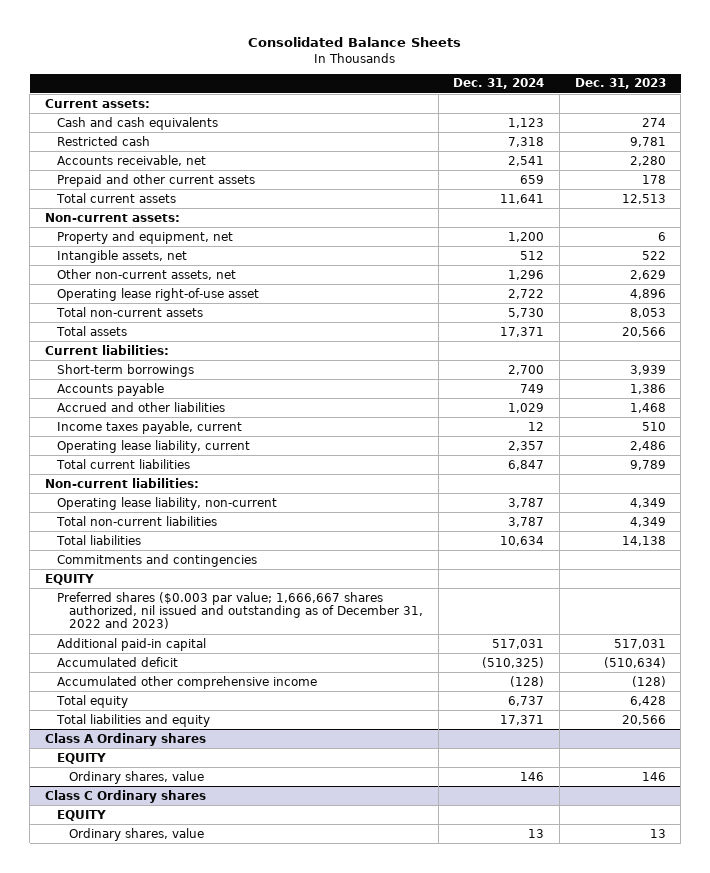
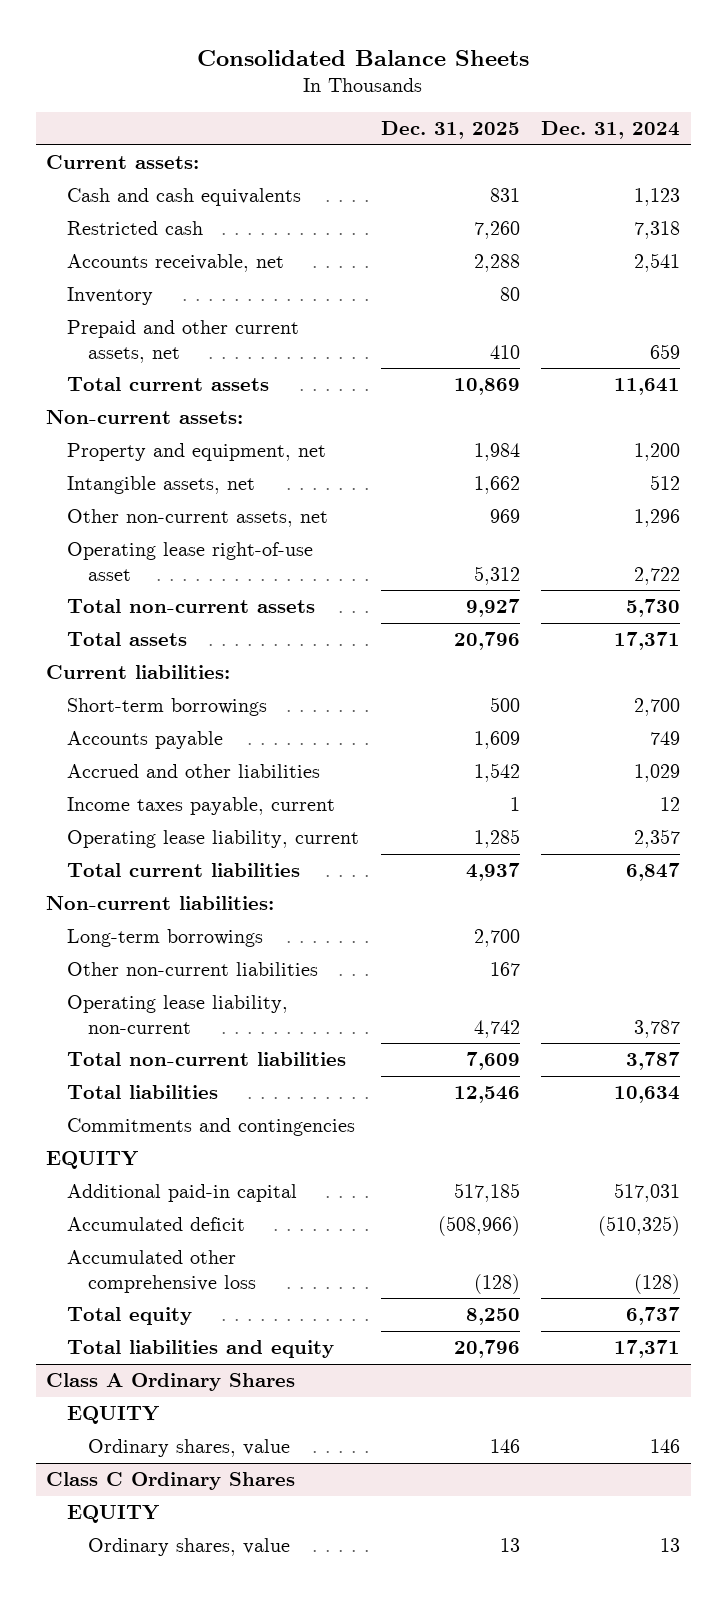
- | Dec. 31, 2024 | Dec. 31, 2023
+ | Dec. 31, 2025 | Dec. 31, 2024
- Prepaid and other current assets | 659 | 178
+ Inventory | 80 |
+ Prepaid and other current assets, net | 410 | 659
+ Long-term borrowings | 2,700 |
+ Other non-current liabilities | 167 |
- Preferred shares ($0.003 par value; 1,666,667 shares authorized, nil issued and outstanding as of December 31, 2022 and 2023)
- Accumulated other comprehensive income | (128) | (128)
+ Accumulated other comprehensive loss | (128) | (128)
- Class A Ordinary shares
+ Class A Ordinary Shares
- Class C Ordinary shares
+ Class C Ordinary Shares

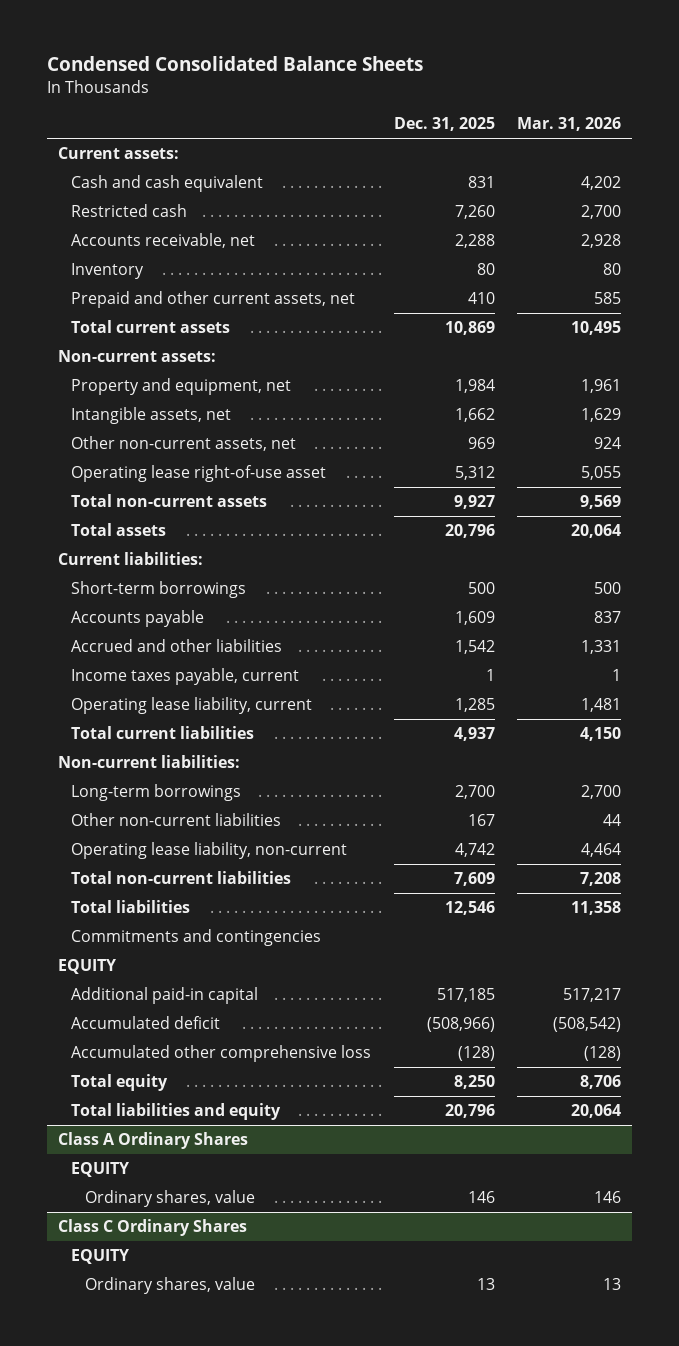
- Consolidated Balance Sheets
+ Condensed Consolidated Balance Sheets
- | Dec. 31, 2025 | Dec. 31, 2024
+ | Dec. 31, 2025 | Mar. 31, 2026
- Cash and cash equivalents | 831 | 1,123
+ Cash and cash equivalent | 831 | 4,202

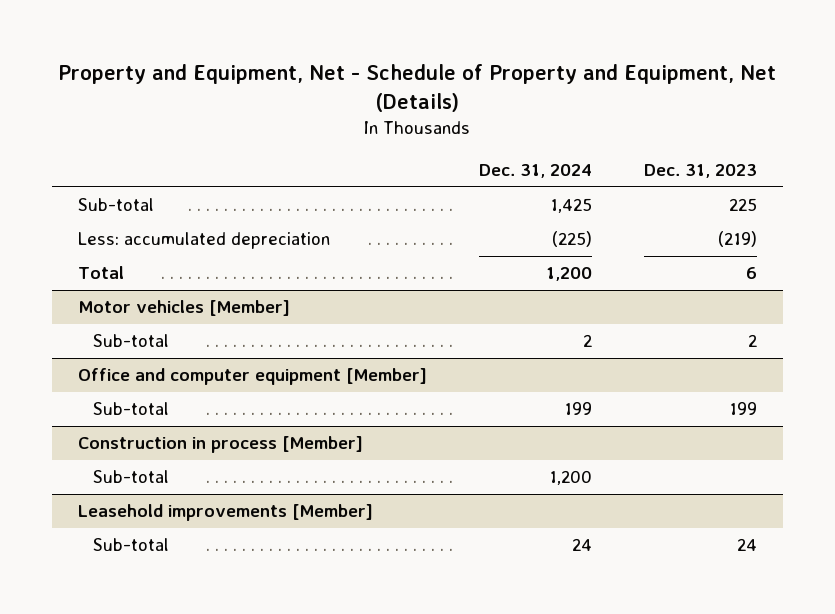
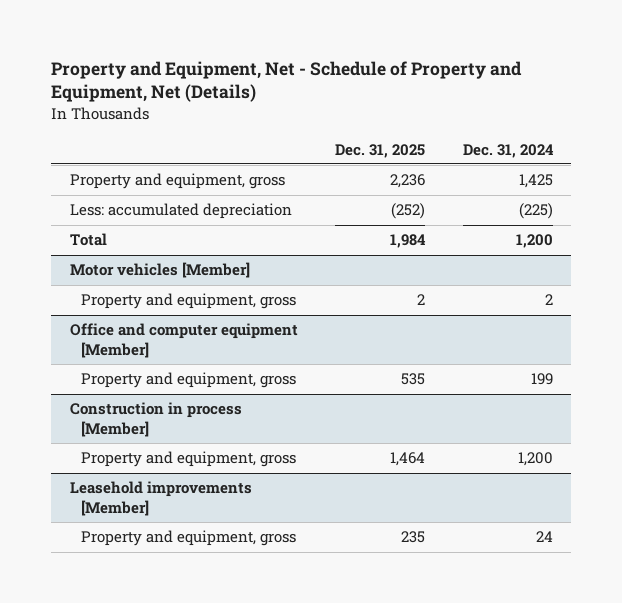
- | Dec. 31, 2024 | Dec. 31, 2023
+ | Dec. 31, 2025 | Dec. 31, 2024
- Sub-total | 1,425 | 225
+ Property and equipment, gross | 2,236 | 1,425
@ Motor vehicles [Member]
- Sub-total | 2 | 2
+ Property and equipment, gross | 2 | 2
@ Office and computer equipment [Member]
- Sub-total | 199 | 199
+ Property and equipment, gross | 535 | 199
@ Construction in process [Member]
- Sub-total | 1,200 |
+ Property and equipment, gross | 1,464 | 1,200
@ Leasehold improvements [Member]
- Sub-total | 24 | 24
+ Property and equipment, gross | 235 | 24

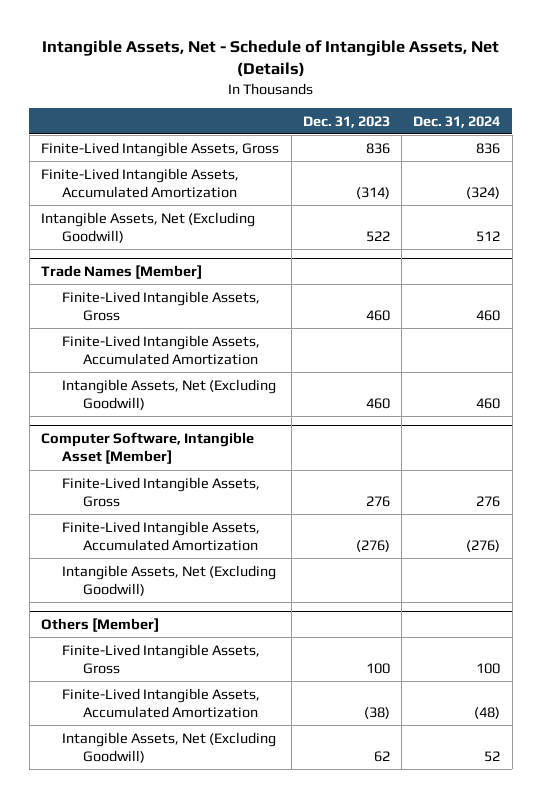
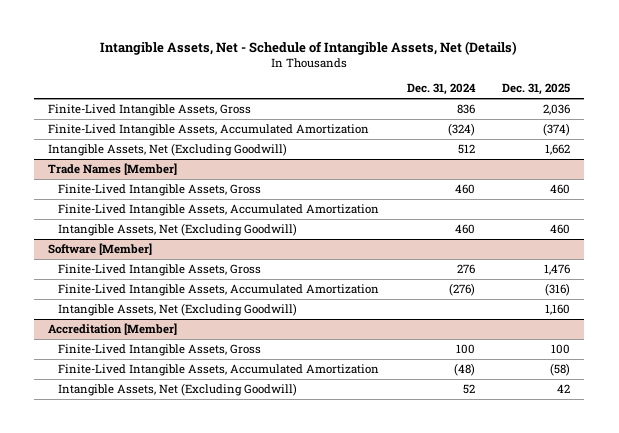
- | Dec. 31, 2023 | Dec. 31, 2024
+ | Dec. 31, 2024 | Dec. 31, 2025
- Computer Software, Intangible Asset [Member]
+ Software [Member]
- Others [Member]
+ Accreditation [Member]

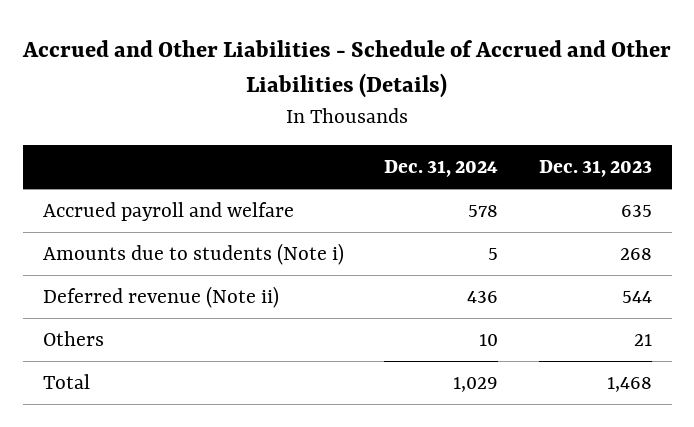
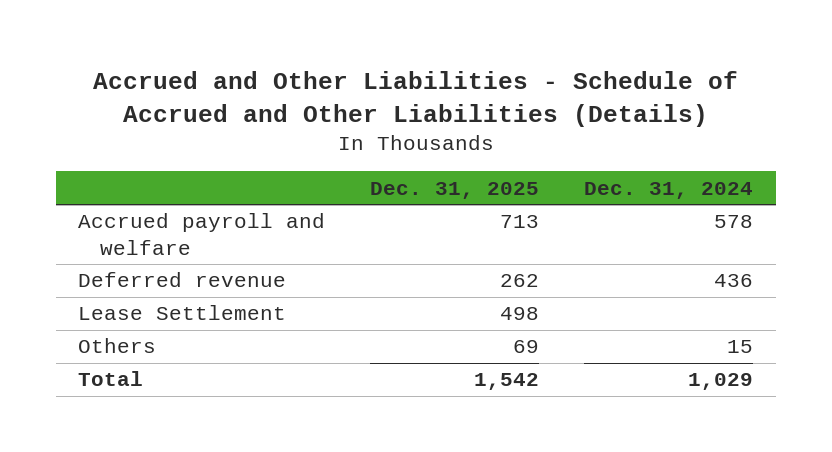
- | Dec. 31, 2024 | Dec. 31, 2023
+ | Dec. 31, 2025 | Dec. 31, 2024
- Amounts due to students (Note i) | 5 | 268
- Deferred revenue (Note ii) | 436 | 544
- Others | 10 | 21
+ Deferred revenue | 262 | 436
+ Lease Settlement | 498 |
+ Others | 69 | 15

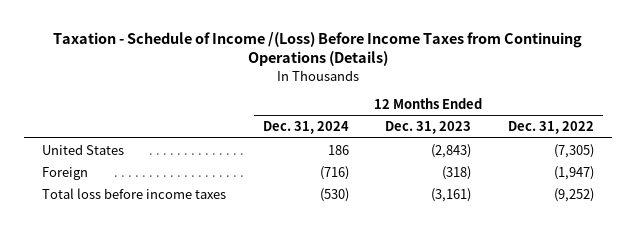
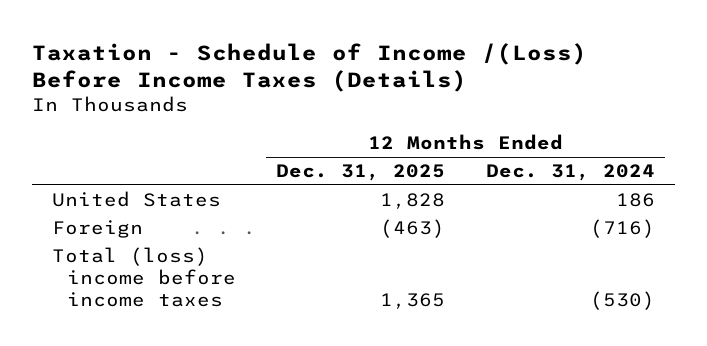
- Taxation - Schedule of Income /(Loss) Before Income Taxes from Continuing Operations (Details)
+ Taxation - Schedule of Income /(Loss) Before Income Taxes (Details)
- | 12 Months Ended Dec. 31, 2024 | 12 Months Ended Dec. 31, 2023 | 12 Months Ended Dec. 31, 2022
+ | 12 Months Ended Dec. 31, 2025 | 12 Months Ended Dec. 31, 2024
- Total loss before income taxes | (530) | (3,161) | (9,252)
+ Total (loss) income before income taxes | 1,365 | (530)

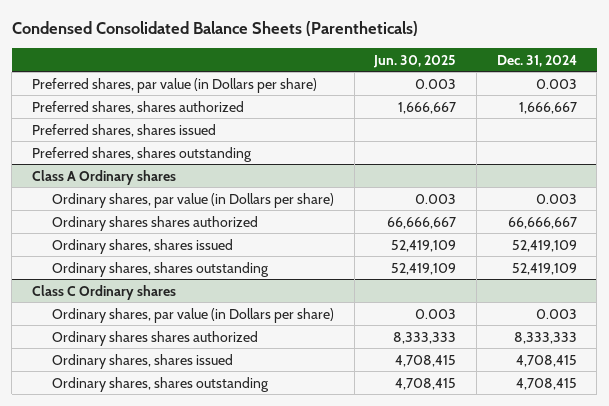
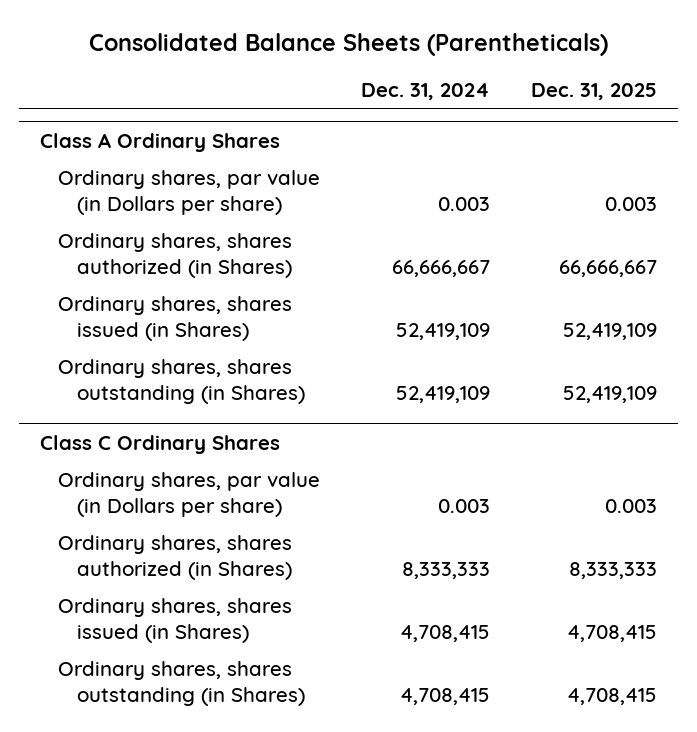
- Condensed Consolidated Balance Sheets (Parentheticals)
+ Consolidated Balance Sheets (Parentheticals)
- | Jun. 30, 2025 | Dec. 31, 2024
+ | Dec. 31, 2024 | Dec. 31, 2025
- Preferred shares, par value (in Dollars per share) | 0.003 | 0.003
- Preferred shares, shares authorized | 1,666,667 | 1,666,667
- Preferred shares, shares issued
- Preferred shares, shares outstanding
- Class A Ordinary shares
+ Class A Ordinary Shares
- Ordinary shares shares authorized | 66,666,667 | 66,666,667
- Ordinary shares, shares issued | 52,419,109 | 52,419,109
- Ordinary shares, shares outstanding | 52,419,109 | 52,419,109
- Class C Ordinary shares
+ Ordinary shares, shares authorized (in Shares) | 66,666,667 | 66,666,667
+ Ordinary shares, shares issued (in Shares) | 52,419,109 | 52,419,109
+ Ordinary shares, shares outstanding (in Shares) | 52,419,109 | 52,419,109
+ Class C Ordinary Shares
- Ordinary shares shares authorized | 8,333,333 | 8,333,333
- Ordinary shares, shares issued | 4,708,415 | 4,708,415
- Ordinary shares, shares outstanding | 4,708,415 | 4,708,415
+ Ordinary shares, shares authorized (in Shares) | 8,333,333 | 8,333,333
+ Ordinary shares, shares issued (in Shares) | 4,708,415 | 4,708,415
+ Ordinary shares, shares outstanding (in Shares) | 4,708,415 | 4,708,415

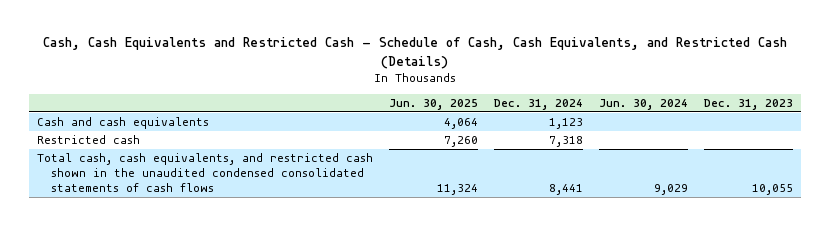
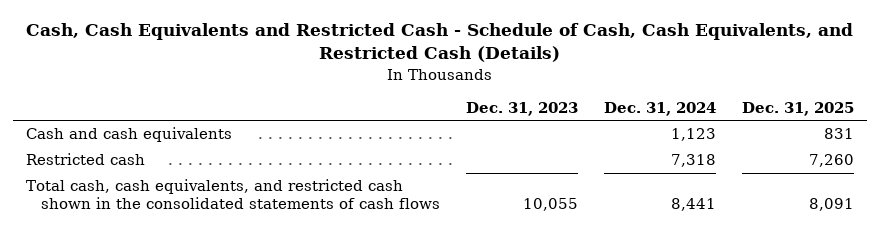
- | Jun. 30, 2025 | Dec. 31, 2024 | Jun. 30, 2024 | Dec. 31, 2023
+ | Dec. 31, 2023 | Dec. 31, 2024 | Dec. 31, 2025
- Total cash, cash equivalents, and restricted cash shown in the unaudited condensed consolidated statements of cash flows | 11,324 | 8,441 | 9,029 | 10,055
+ Total cash, cash equivalents, and restricted cash shown in the consolidated statements of cash flows | 10,055 | 8,441 | 8,091

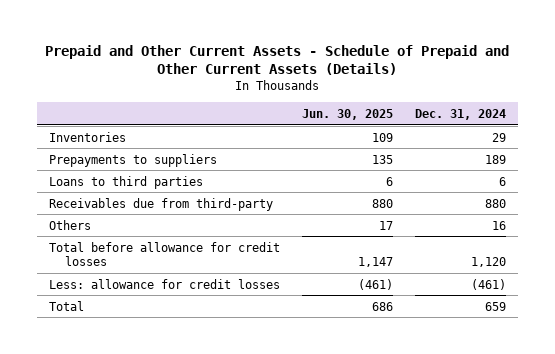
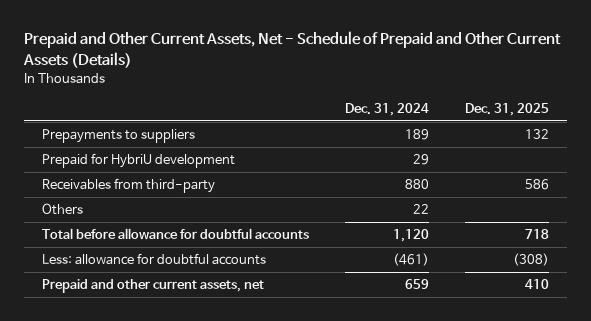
- Prepaid and Other Current Assets - Schedule of Prepaid and Other Current Assets (Details)
+ Prepaid and Other Current Assets, Net - Schedule of Prepaid and Other Current Assets (Details)
- | Jun. 30, 2025 | Dec. 31, 2024
+ | Dec. 31, 2024 | Dec. 31, 2025
- Inventories | 109 | 29
- Loans to third parties | 6 | 6
- Receivables due from third-party | 880 | 880
- Others | 17 | 16
- Total before allowance for credit losses | 1,147 | 1,120
- Less: allowance for credit losses | (461) | (461)
- Total | 686 | 659
+ Prepaid for HybriU development | 29 |
+ Receivables from third-party | 880 | 586
+ Others | 22 |
+ Total before allowance for doubtful accounts | 1,120 | 718
+ Less: allowance for doubtful accounts | (461) | (308)
+ Prepaid and other current assets, net | 659 | 410

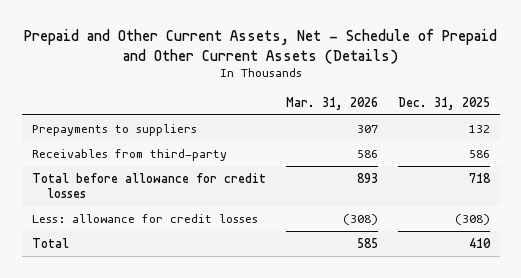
- | Dec. 31, 2024 | Dec. 31, 2025
+ | Mar. 31, 2026 | Dec. 31, 2025
- Prepaid for HybriU development | 29 |
- Others | 22 |
- Total before allowance for doubtful accounts | 1,120 | 718
- Less: allowance for doubtful accounts | (461) | (308)
- Prepaid and other current assets, net | 659 | 410
+ Total before allowance for credit losses | 893 | 718
+ Less: allowance for credit losses | (308) | (308)
+ Total | 585 | 410

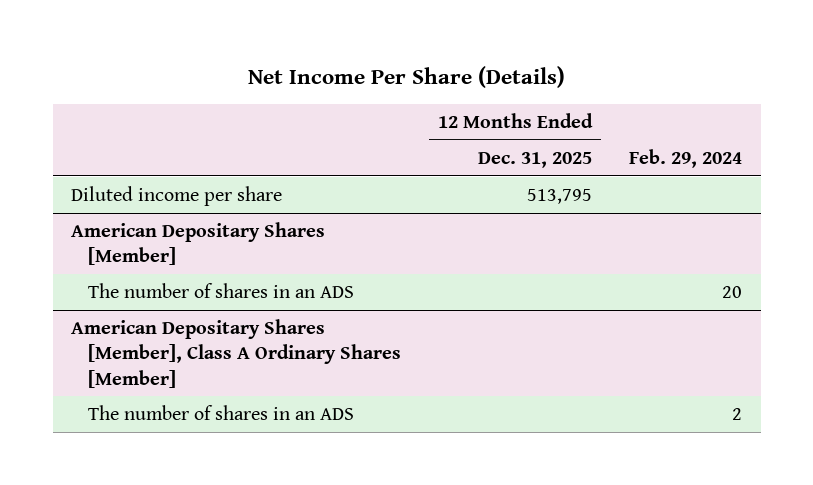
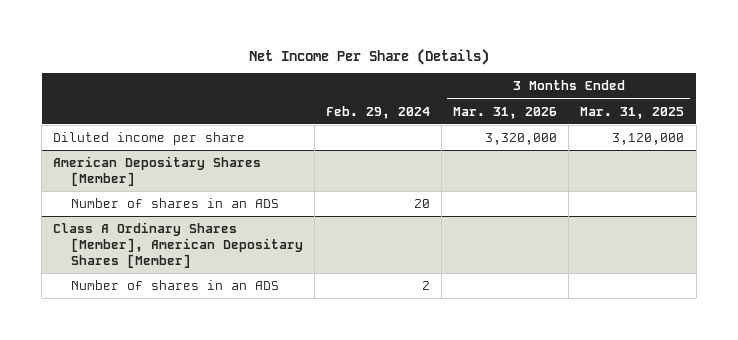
- | 12 Months Ended Dec. 31, 2025 | Feb. 29, 2024
+ | Feb. 29, 2024 | 3 Months Ended Mar. 31, 2026 | 3 Months Ended Mar. 31, 2025
@ American Depositary Shares [Member]
- The number of shares in an ADS | | 20
- American Depositary Shares [Member], Class A Ordinary Shares [Member]
- The number of shares in an ADS | | 2
@ American Depositary Shares [Member]
+ Number of shares in an ADS | 20 | |
+ Class A Ordinary Shares [Member], American Depositary Shares [Member]
+ Number of shares in an ADS | 2 | |

